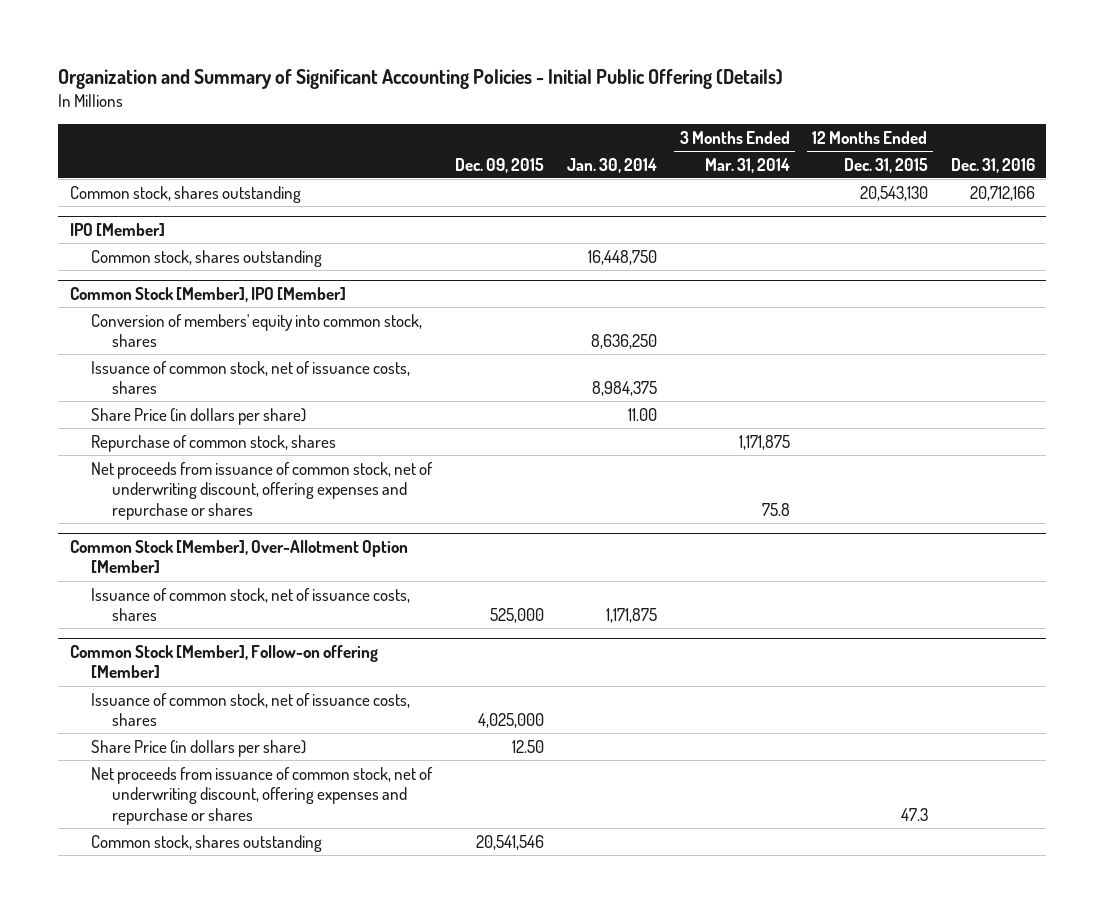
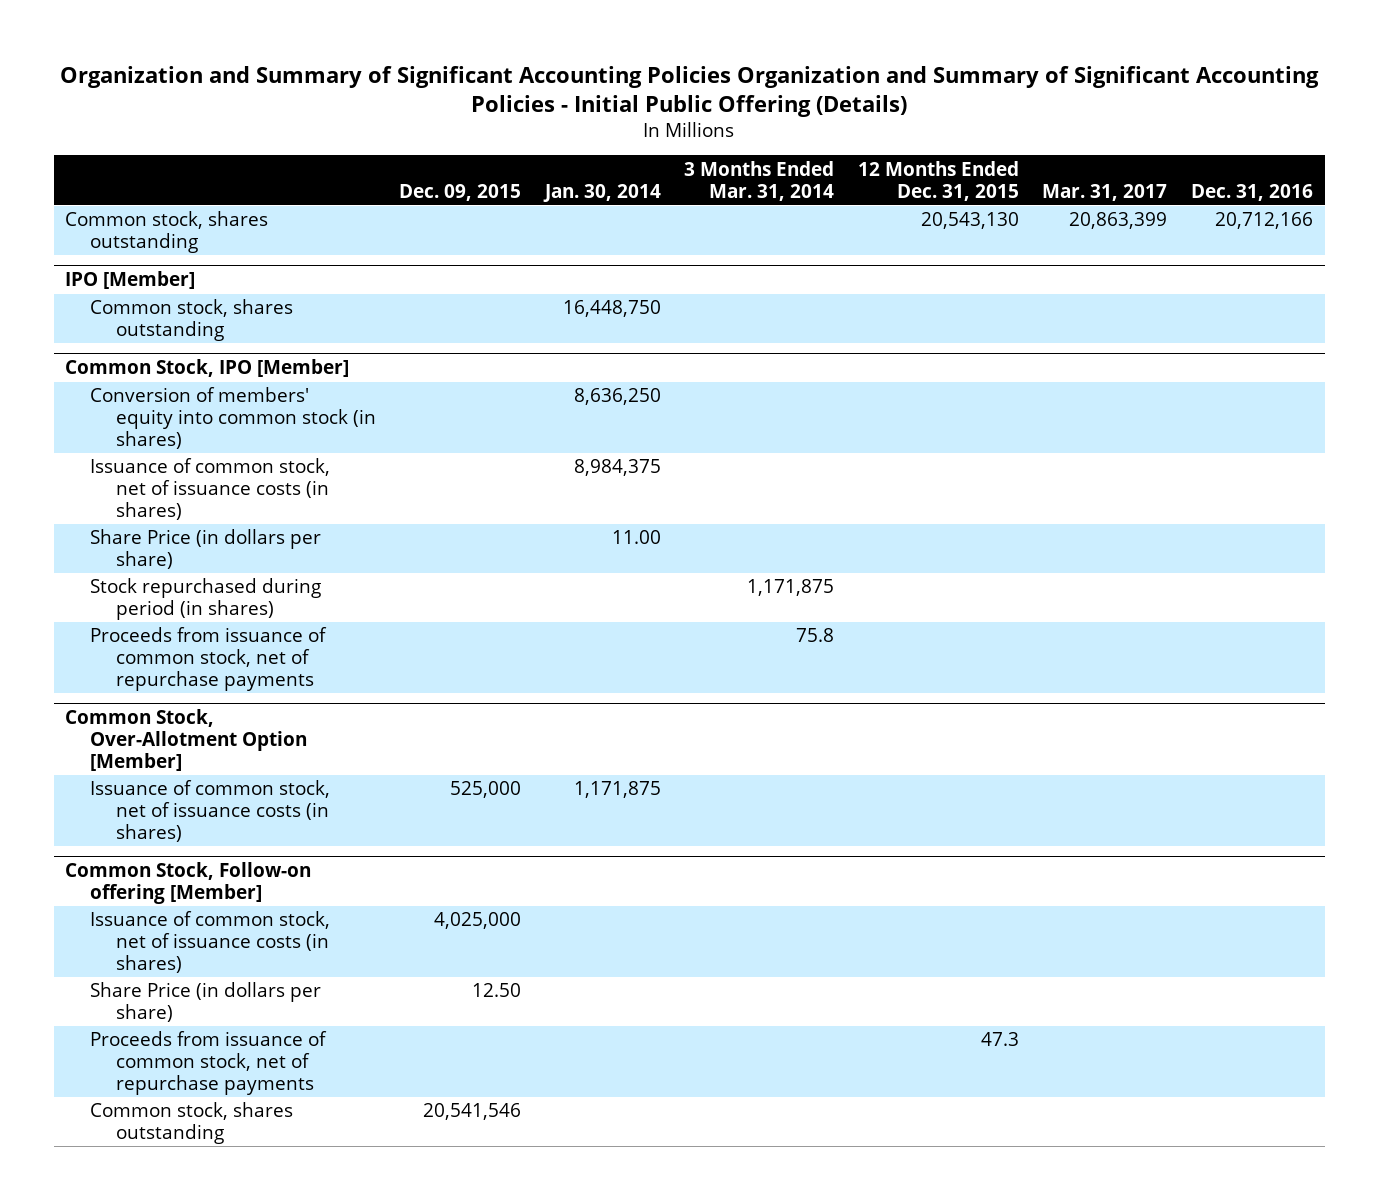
- Organization and Summary of Significant Accounting Policies - Initial Public Offering (Details)
+ Organization and Summary of Significant Accounting Policies Organization and Summary of Significant Accounting Policies - Initial Public Offering (Details)
- | Dec. 09, 2015 | Jan. 30, 2014 | 3 Months Ended Mar. 31, 2014 | 12 Months Ended Dec. 31, 2015 | Dec. 31, 2016
+ | Dec. 09, 2015 | Jan. 30, 2014 | 3 Months Ended Mar. 31, 2014 | 12 Months Ended Dec. 31, 2015 | Mar. 31, 2017 | Dec. 31, 2016
- Common Stock [Member], IPO [Member]
- Conversion of members' equity into common stock, shares | | 8,636,250 | | |
- Issuance of common stock, net of issuance costs, shares | | 8,984,375 | | |
+ Common Stock, IPO [Member]
+ Conversion of members' equity into common stock (in shares) | | 8,636,250 | | | |
+ Issuance of common stock, net of issuance costs (in shares) | | 8,984,375 | | | |
- Repurchase of common stock, shares | | | 1,171,875 | |
- Net proceeds from issuance of common stock, net of underwriting discount, offering expenses and repurchase or shares | | | 75.8 | |
- Common Stock [Member], Over-Allotment Option [Member]
- Issuance of common stock, net of issuance costs, shares | 525,000 | 1,171,875 | | |
- Common Stock [Member], Follow-on offering [Member]
- Issuance of common stock, net of issuance costs, shares | 4,025,000 | | | |
+ Stock repurchased during period (in shares) | | | 1,171,875 | | |
+ Proceeds from issuance of common stock, net of repurchase payments | | | 75.8 | | |
+ Common Stock, Over-Allotment Option [Member]
+ Issuance of common stock, net of issuance costs (in shares) | 525,000 | 1,171,875 | | | |
+ Common Stock, Follow-on offering [Member]
+ Issuance of common stock, net of issuance costs (in shares) | 4,025,000 | | | | |
- Net proceeds from issuance of common stock, net of underwriting discount, offering expenses and repurchase or shares | | | | 47.3 |
+ Proceeds from issuance of common stock, net of repurchase payments | | | | 47.3 | |

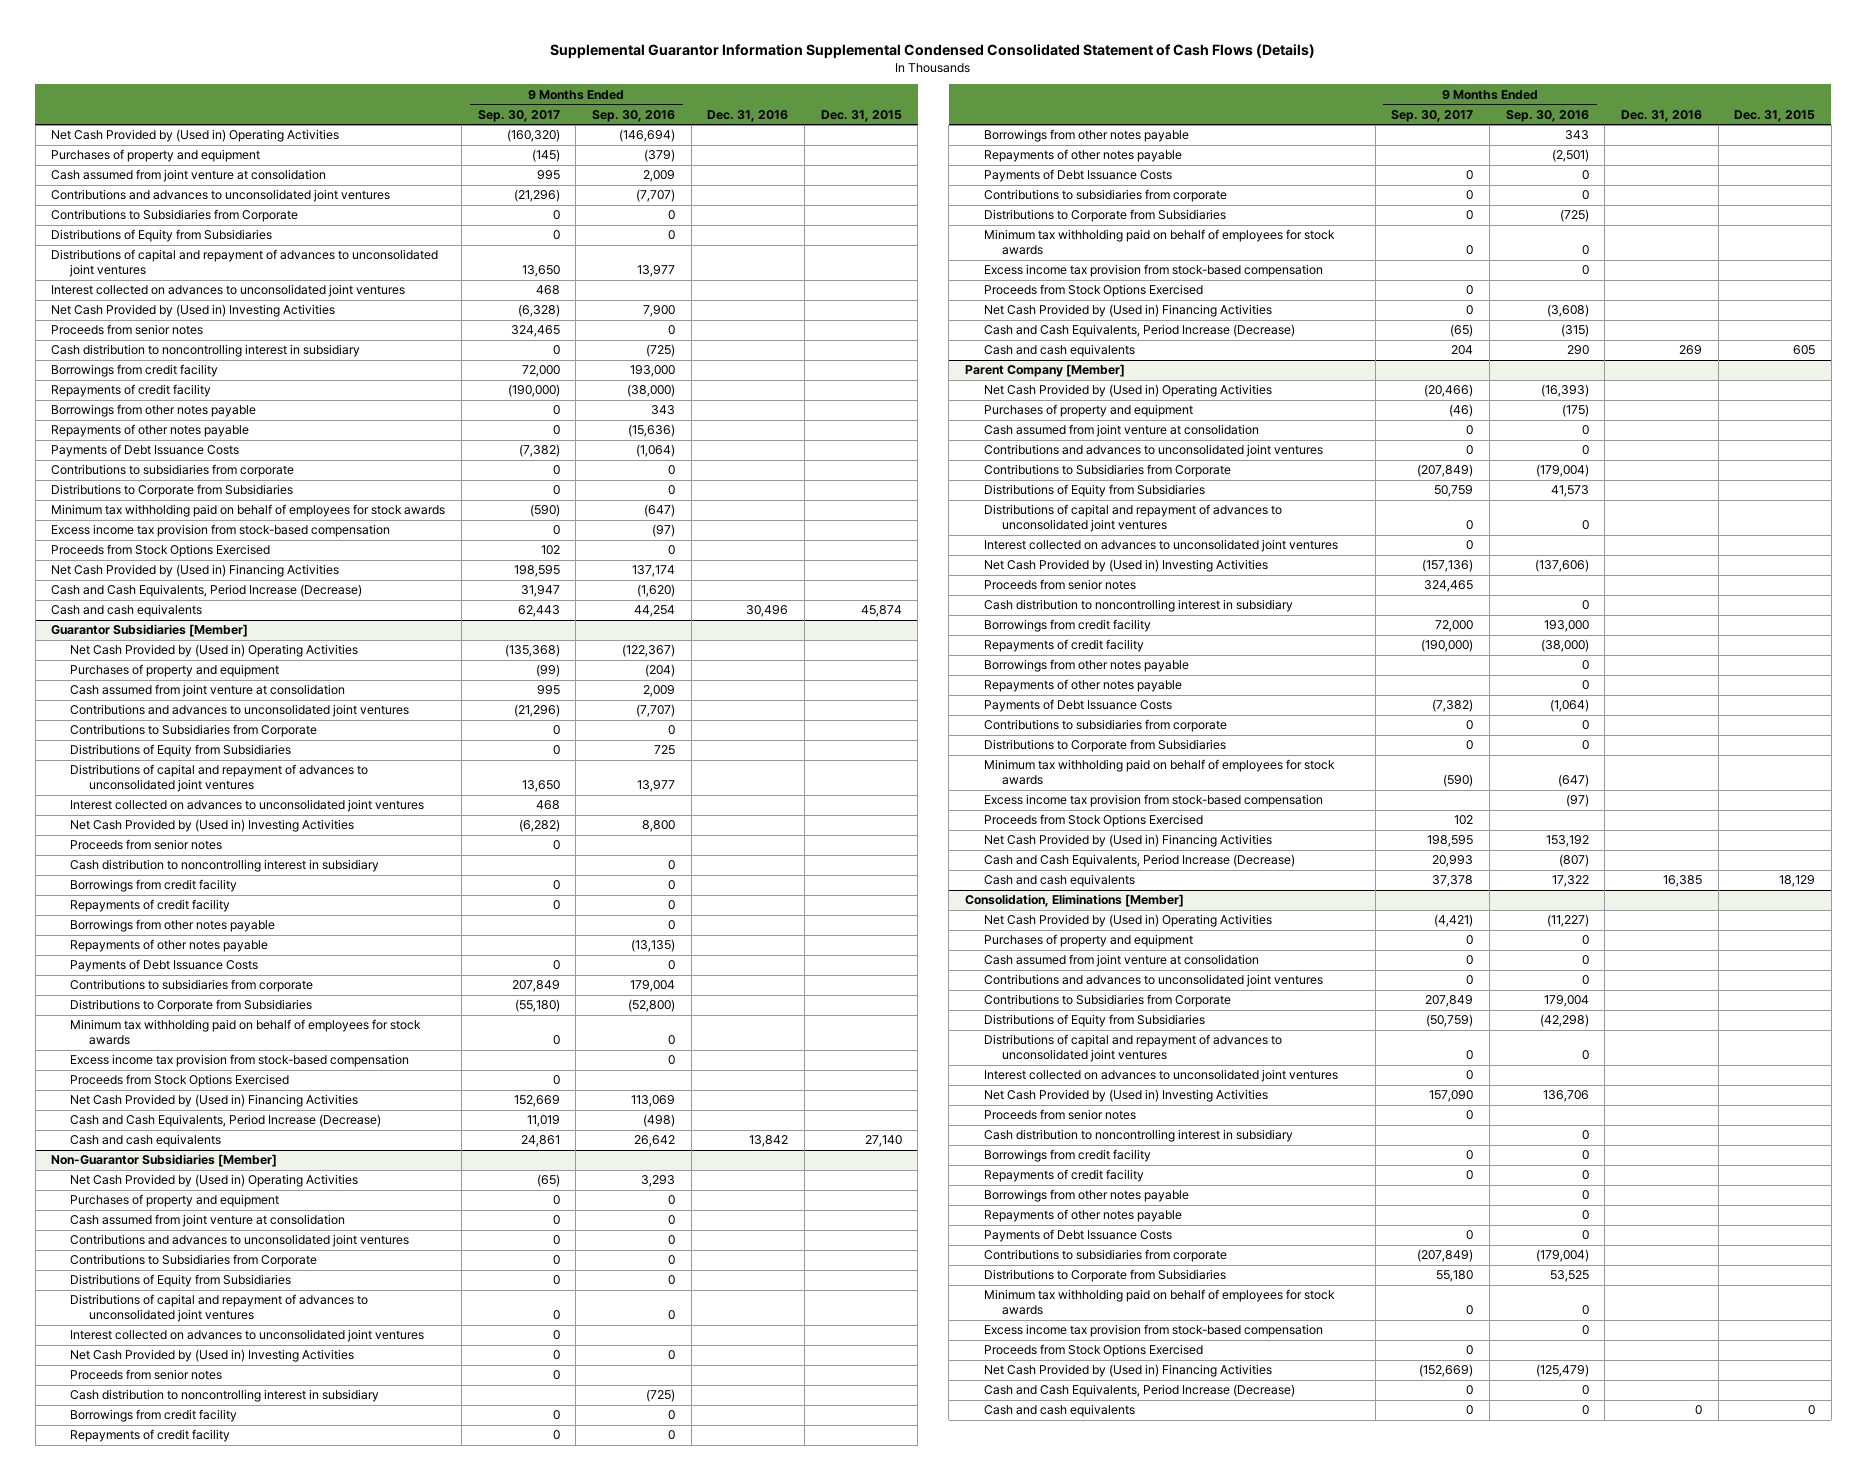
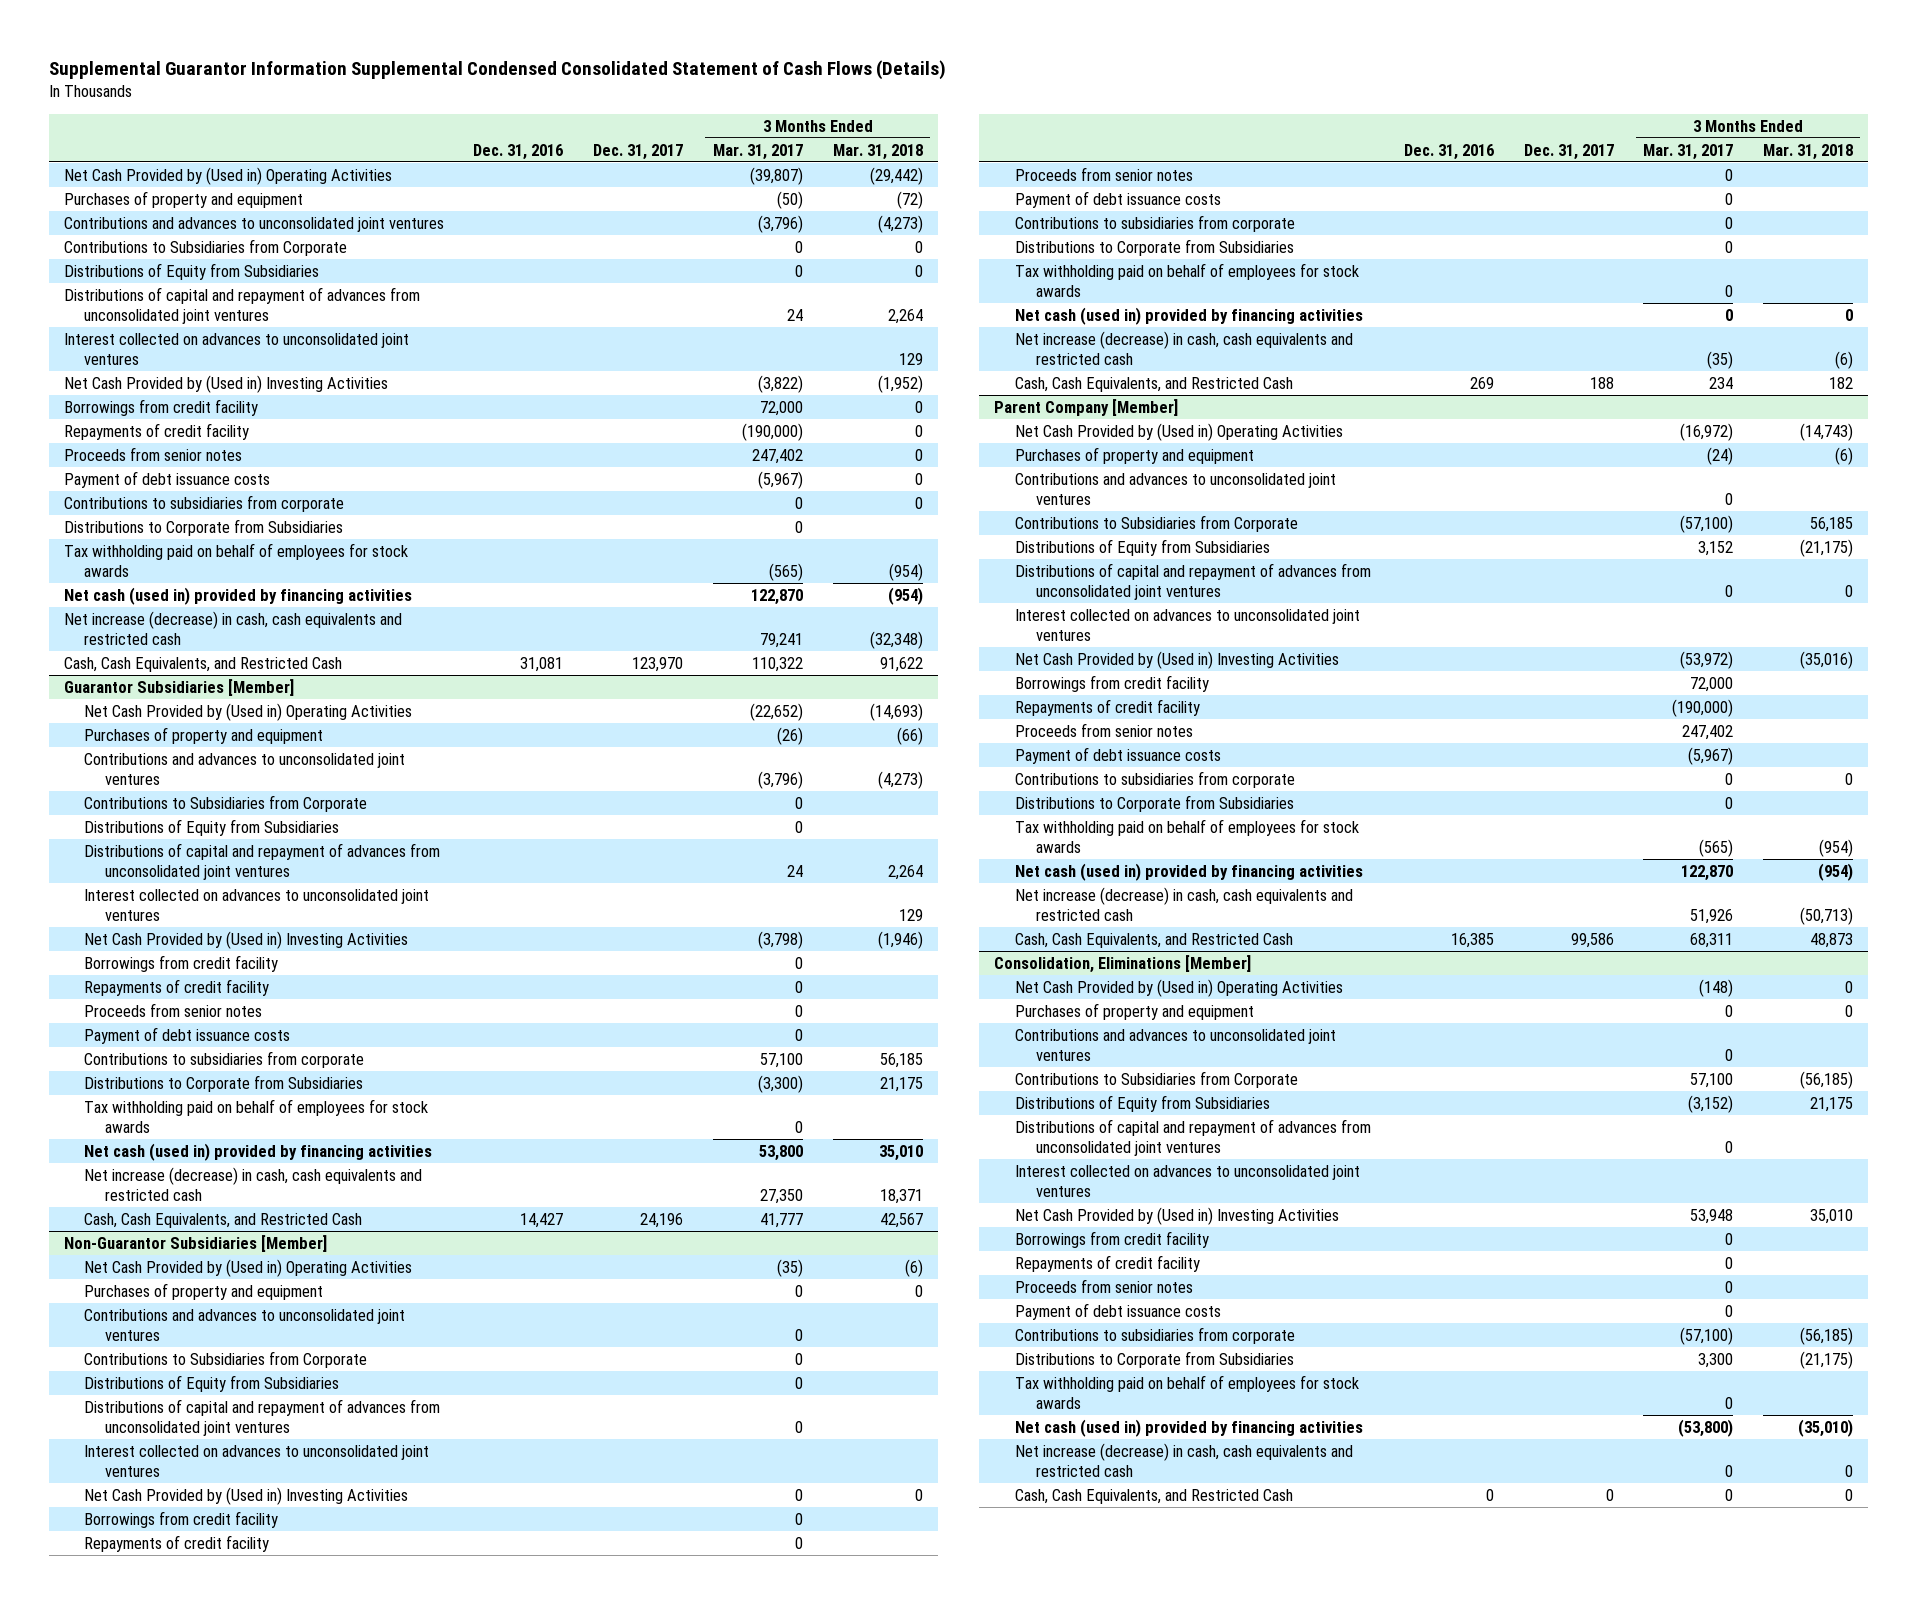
- | 9 Months Ended Sep. 30, 2017 | 9 Months Ended Sep. 30, 2016 | Dec. 31, 2016 | Dec. 31, 2015
+ | Dec. 31, 2016 | Dec. 31, 2017 | 3 Months Ended Mar. 31, 2017 | 3 Months Ended Mar. 31, 2018
- Cash assumed from joint venture at consolidation | 995 | 2,009 | |
- Distributions of capital and repayment of advances to unconsolidated joint ventures | 13,650 | 13,977 | |
+ Distributions of capital and repayment of advances from unconsolidated joint ventures | | | 24 | 2,264
- Cash distribution to noncontrolling interest in subsidiary | 0 | (725) | |
- Borrowings from other notes payable | 0 | 343 | |
- Repayments of other notes payable | 0 | (15,636) | |
- Payments of Debt Issuance Costs | (7,382) | (1,064) | |
moved down: Proceeds from senior notes | | | 247,402 | 0
+ Payment of debt issuance costs | | | (5,967) | 0
- Minimum tax withholding paid on behalf of employees for stock awards | (590) | (647) | |
- Excess income tax provision from stock-based compensation | 0 | (97) | |
- Proceeds from Stock Options Exercised | 102 | 0 | |
- Net Cash Provided by (Used in) Financing Activities | 198,595 | 137,174 | |
- Cash and Cash Equivalents, Period Increase (Decrease) | 31,947 | (1,620) | |
- Cash and cash equivalents | 62,443 | 44,254 | 30,496 | 45,874
+ Tax withholding paid on behalf of employees for stock awards | | | (565) | (954)
+ Net cash (used in) provided by financing activities | | | 122,870 | (954)
+ Net increase (decrease) in cash, cash equivalents and restricted cash | | | 79,241 | (32,348)
+ Cash, Cash Equivalents, and Restricted Cash | 31,081 | 123,970 | 110,322 | 91,622
@ Guarantor Subsidiaries [Member]
- Cash assumed from joint venture at consolidation | 995 | 2,009 | |
- Distributions of capital and repayment of advances to unconsolidated joint ventures | 13,650 | 13,977 | |
+ Distributions of capital and repayment of advances from unconsolidated joint ventures | | | 24 | 2,264
- Cash distribution to noncontrolling interest in subsidiary | | 0 | |
- Borrowings from other notes payable | | 0 | |
- Repayments of other notes payable | | (13,135) | |
- Payments of Debt Issuance Costs | 0 | 0 | |
moved down: Proceeds from senior notes | | | 0 |
+ Payment of debt issuance costs | | | 0 |
- Minimum tax withholding paid on behalf of employees for stock awards | 0 | 0 | |
- Excess income tax provision from stock-based compensation | | 0 | |
- Proceeds from Stock Options Exercised | 0 | | |
- Net Cash Provided by (Used in) Financing Activities | 152,669 | 113,069 | |
- Cash and Cash Equivalents, Period Increase (Decrease) | 11,019 | (498) | |
- Cash and cash equivalents | 24,861 | 26,642 | 13,842 | 27,140
+ Tax withholding paid on behalf of employees for stock awards | | | 0 |
+ Net cash (used in) provided by financing activities | | | 53,800 | 35,010
+ Net increase (decrease) in cash, cash equivalents and restricted cash | | | 27,350 | 18,371
+ Cash, Cash Equivalents, and Restricted Cash | 14,427 | 24,196 | 41,777 | 42,567
@ Non-Guarantor Subsidiaries [Member]
- Cash assumed from joint venture at consolidation | 0 | 0 | |
- Distributions of capital and repayment of advances to unconsolidated joint ventures | 0 | 0 | |
+ Distributions of capital and repayment of advances from unconsolidated joint ventures | | | 0 |
- Cash distribution to noncontrolling interest in subsidiary | | (725) | |
- Borrowings from other notes payable | | 343 | |
- Repayments of other notes payable | | (2,501) | |
- Payments of Debt Issuance Costs | 0 | 0 | |
moved down: Proceeds from senior notes | | | 0 |
+ Payment of debt issuance costs | | | 0 |
- Minimum tax withholding paid on behalf of employees for stock awards | 0 | 0 | |
- Excess income tax provision from stock-based compensation | | 0 | |
- Proceeds from Stock Options Exercised | 0 | | |
- Net Cash Provided by (Used in) Financing Activities | 0 | (3,608) | |
- Cash and Cash Equivalents, Period Increase (Decrease) | (65) | (315) | |
- Cash and cash equivalents | 204 | 290 | 269 | 605
+ Tax withholding paid on behalf of employees for stock awards | | | 0 |
+ Net cash (used in) provided by financing activities | | | 0 | 0
+ Net increase (decrease) in cash, cash equivalents and restricted cash | | | (35) | (6)
+ Cash, Cash Equivalents, and Restricted Cash | 269 | 188 | 234 | 182
@ Parent Company [Member]
- Cash assumed from joint venture at consolidation | 0 | 0 | |
- Distributions of capital and repayment of advances to unconsolidated joint ventures | 0 | 0 | |
+ Distributions of capital and repayment of advances from unconsolidated joint ventures | | | 0 | 0
- Cash distribution to noncontrolling interest in subsidiary | | 0 | |
- Borrowings from other notes payable | | 0 | |
- Repayments of other notes payable | | 0 | |
- Payments of Debt Issuance Costs | (7,382) | (1,064) | |
moved down: Proceeds from senior notes | | | 247,402 |
+ Payment of debt issuance costs | | | (5,967) |
- Minimum tax withholding paid on behalf of employees for stock awards | (590) | (647) | |
- Excess income tax provision from stock-based compensation | | (97) | |
- Proceeds from Stock Options Exercised | 102 | | |
- Net Cash Provided by (Used in) Financing Activities | 198,595 | 153,192 | |
- Cash and Cash Equivalents, Period Increase (Decrease) | 20,993 | (807) | |
- Cash and cash equivalents | 37,378 | 17,322 | 16,385 | 18,129
+ Tax withholding paid on behalf of employees for stock awards | | | (565) | (954)
+ Net cash (used in) provided by financing activities | | | 122,870 | (954)
+ Net increase (decrease) in cash, cash equivalents and restricted cash | | | 51,926 | (50,713)
+ Cash, Cash Equivalents, and Restricted Cash | 16,385 | 99,586 | 68,311 | 48,873
@ Consolidation, Eliminations [Member]
- Cash assumed from joint venture at consolidation | 0 | 0 | |
- Distributions of capital and repayment of advances to unconsolidated joint ventures | 0 | 0 | |
+ Distributions of capital and repayment of advances from unconsolidated joint ventures | | | 0 |
- Cash distribution to noncontrolling interest in subsidiary | | 0 | |
- Borrowings from other notes payable | | 0 | |
- Repayments of other notes payable | | 0 | |
- Payments of Debt Issuance Costs | 0 | 0 | |
moved down: Proceeds from senior notes | | | 0 |
+ Payment of debt issuance costs | | | 0 |
- Minimum tax withholding paid on behalf of employees for stock awards | 0 | 0 | |
- Excess income tax provision from stock-based compensation | | 0 | |
- Proceeds from Stock Options Exercised | 0 | | |
- Net Cash Provided by (Used in) Financing Activities | (152,669) | (125,479) | |
- Cash and Cash Equivalents, Period Increase (Decrease) | 0 | 0 | |
- Cash and cash equivalents | 0 | 0 | 0 | 0
+ Tax withholding paid on behalf of employees for stock awards | | | 0 |
+ Net cash (used in) provided by financing activities | | | (53,800) | (35,010)
+ Net increase (decrease) in cash, cash equivalents and restricted cash | | | 0 | 0
+ Cash, Cash Equivalents, and Restricted Cash | 0 | 0 | 0 | 0

